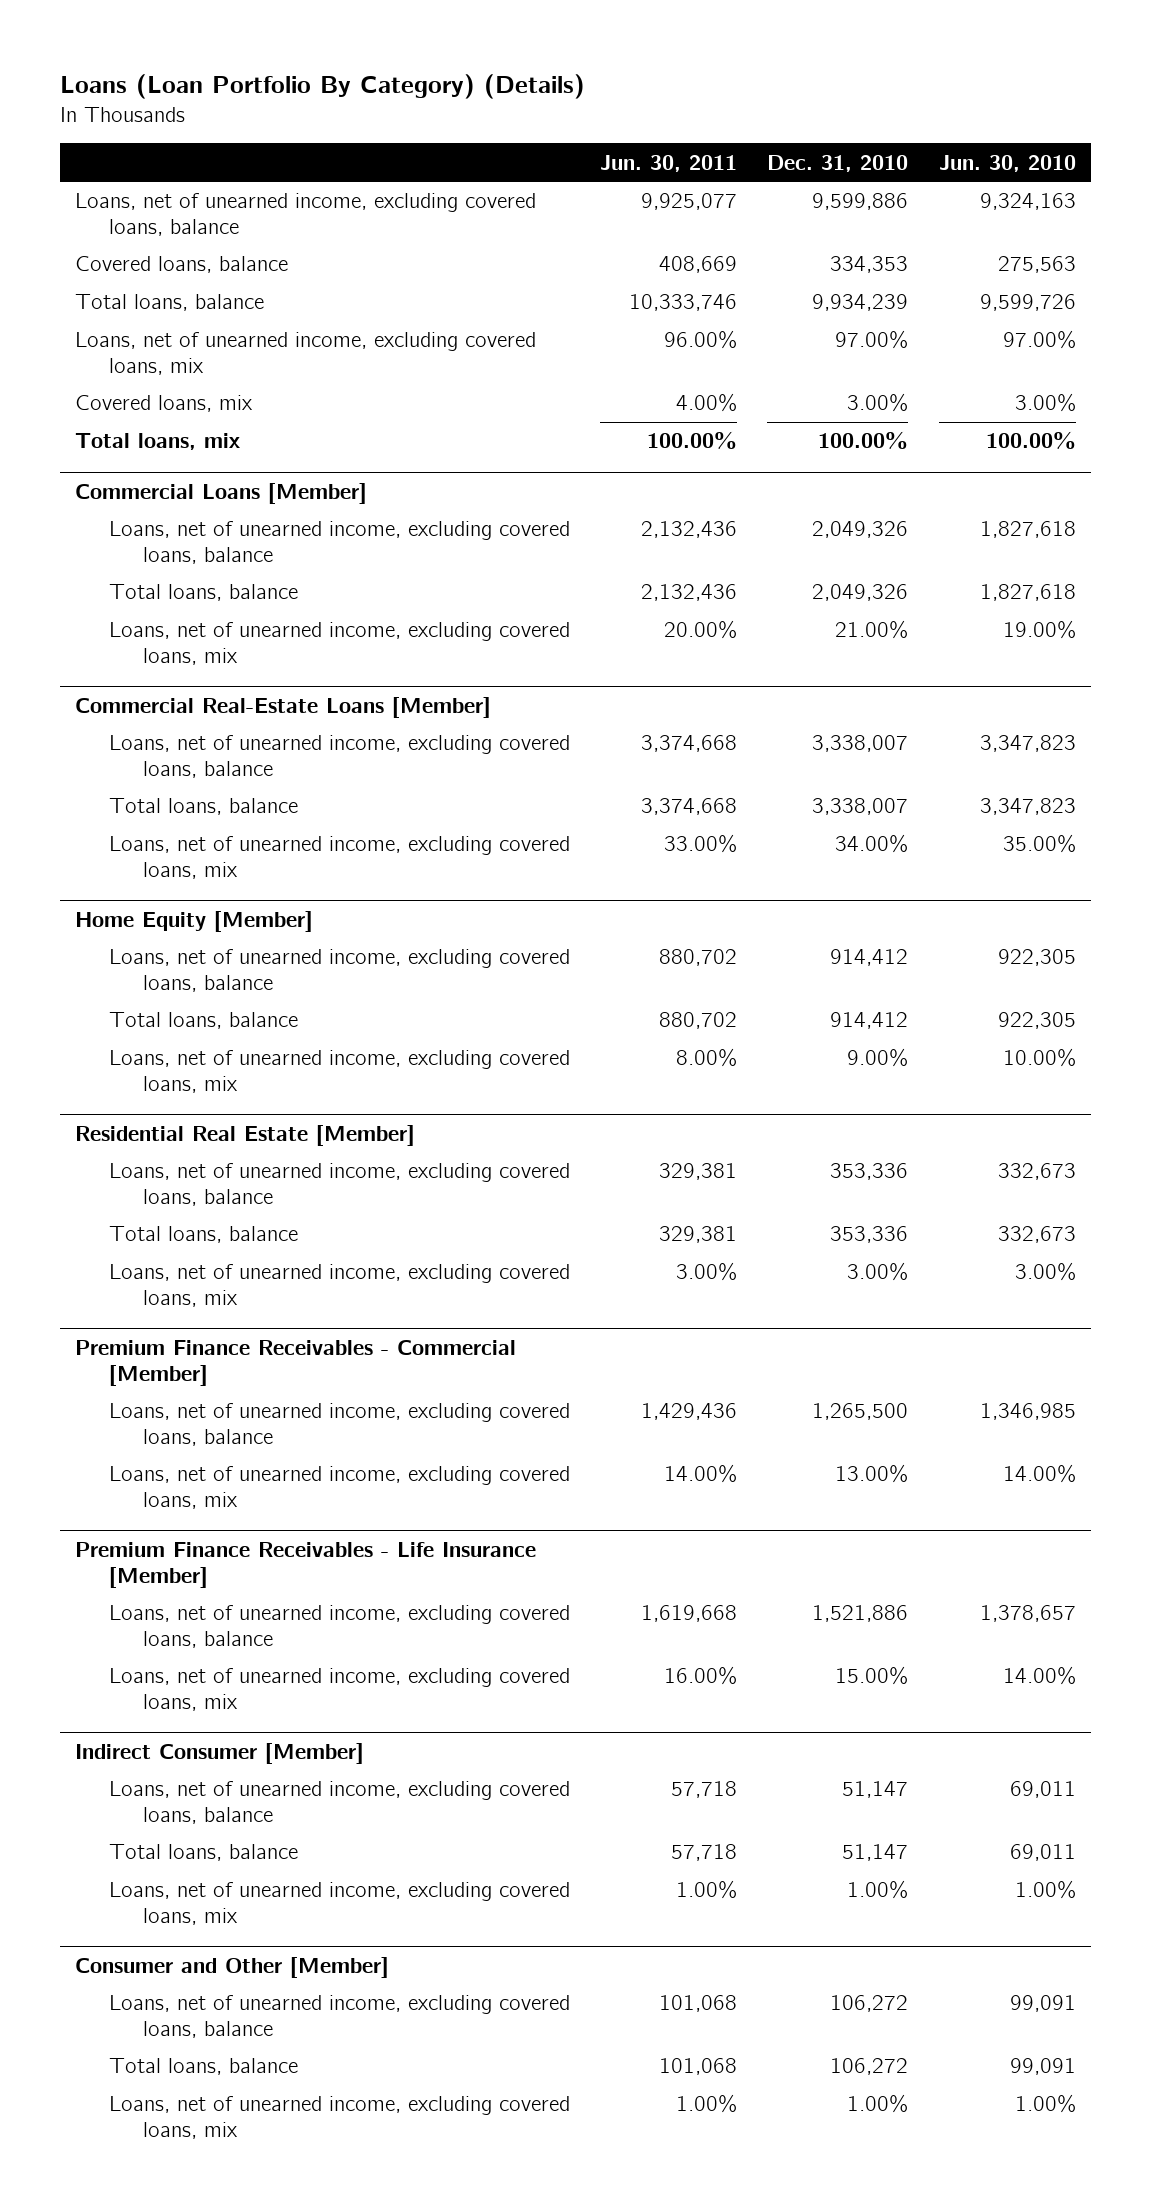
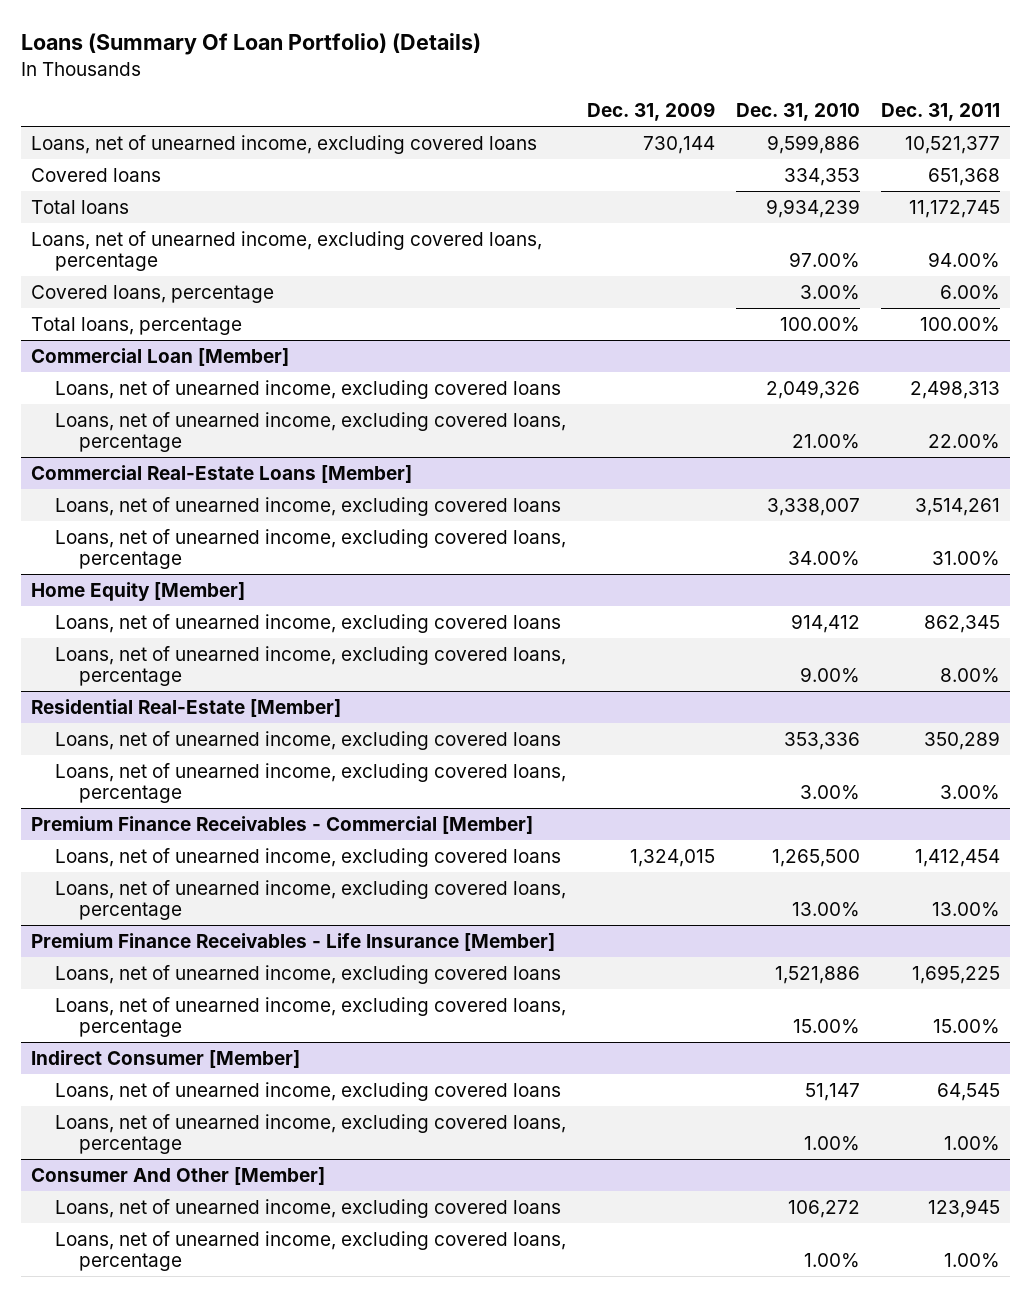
- Loans (Loan Portfolio By Category) (Details)
+ Loans (Summary Of Loan Portfolio) (Details)
- | Jun. 30, 2011 | Dec. 31, 2010 | Jun. 30, 2010
+ | Dec. 31, 2009 | Dec. 31, 2010 | Dec. 31, 2011
- Loans, net of unearned income, excluding covered loans, balance | 9,925,077 | 9,599,886 | 9,324,163
- Covered loans, balance | 408,669 | 334,353 | 275,563
- Total loans, balance | 10,333,746 | 9,934,239 | 9,599,726
- Loans, net of unearned income, excluding covered loans, mix | 96.00% | 97.00% | 97.00%
- Covered loans, mix | 4.00% | 3.00% | 3.00%
- Total loans, mix | 100.00% | 100.00% | 100.00%
- Commercial Loans [Member]
- Loans, net of unearned income, excluding covered loans, balance | 2,132,436 | 2,049,326 | 1,827,618
- Total loans, balance | 2,132,436 | 2,049,326 | 1,827,618
- Loans, net of unearned income, excluding covered loans, mix | 20.00% | 21.00% | 19.00%
+ Loans, net of unearned income, excluding covered loans | 730,144 | 9,599,886 | 10,521,377
+ Covered loans | | 334,353 | 651,368
+ Total loans | | 9,934,239 | 11,172,745
+ Loans, net of unearned income, excluding covered loans, percentage | | 97.00% | 94.00%
+ Covered loans, percentage | | 3.00% | 6.00%
+ Total loans, percentage | | 100.00% | 100.00%
+ Commercial Loan [Member]
+ Loans, net of unearned income, excluding covered loans | | 2,049,326 | 2,498,313
+ Loans, net of unearned income, excluding covered loans, percentage | | 21.00% | 22.00%
@ Commercial Real-Estate Loans [Member]
- Loans, net of unearned income, excluding covered loans, balance | 3,374,668 | 3,338,007 | 3,347,823
- Total loans, balance | 3,374,668 | 3,338,007 | 3,347,823
- Loans, net of unearned income, excluding covered loans, mix | 33.00% | 34.00% | 35.00%
+ Loans, net of unearned income, excluding covered loans | | 3,338,007 | 3,514,261
+ Loans, net of unearned income, excluding covered loans, percentage | | 34.00% | 31.00%
@ Home Equity [Member]
- Loans, net of unearned income, excluding covered loans, balance | 880,702 | 914,412 | 922,305
- Total loans, balance | 880,702 | 914,412 | 922,305
- Loans, net of unearned income, excluding covered loans, mix | 8.00% | 9.00% | 10.00%
- Residential Real Estate [Member]
- Loans, net of unearned income, excluding covered loans, balance | 329,381 | 353,336 | 332,673
- Total loans, balance | 329,381 | 353,336 | 332,673
- Loans, net of unearned income, excluding covered loans, mix | 3.00% | 3.00% | 3.00%
@ Home Equity [Member]
+ Loans, net of unearned income, excluding covered loans | | 914,412 | 862,345
+ Loans, net of unearned income, excluding covered loans, percentage | | 9.00% | 8.00%
+ Residential Real-Estate [Member]
+ Loans, net of unearned income, excluding covered loans | | 353,336 | 350,289
+ Loans, net of unearned income, excluding covered loans, percentage | | 3.00% | 3.00%
@ Premium Finance Receivables - Commercial [Member]
- Loans, net of unearned income, excluding covered loans, balance | 1,429,436 | 1,265,500 | 1,346,985
- Loans, net of unearned income, excluding covered loans, mix | 14.00% | 13.00% | 14.00%
+ Loans, net of unearned income, excluding covered loans | 1,324,015 | 1,265,500 | 1,412,454
+ Loans, net of unearned income, excluding covered loans, percentage | | 13.00% | 13.00%
@ Premium Finance Receivables - Life Insurance [Member]
- Loans, net of unearned income, excluding covered loans, balance | 1,619,668 | 1,521,886 | 1,378,657
- Loans, net of unearned income, excluding covered loans, mix | 16.00% | 15.00% | 14.00%
+ Loans, net of unearned income, excluding covered loans | | 1,521,886 | 1,695,225
+ Loans, net of unearned income, excluding covered loans, percentage | | 15.00% | 15.00%
@ Indirect Consumer [Member]
- Loans, net of unearned income, excluding covered loans, balance | 57,718 | 51,147 | 69,011
- Total loans, balance | 57,718 | 51,147 | 69,011
- Loans, net of unearned income, excluding covered loans, mix | 1.00% | 1.00% | 1.00%
- Consumer and Other [Member]
- Loans, net of unearned income, excluding covered loans, balance | 101,068 | 106,272 | 99,091
- Total loans, balance | 101,068 | 106,272 | 99,091
- Loans, net of unearned income, excluding covered loans, mix | 1.00% | 1.00% | 1.00%
@ Indirect Consumer [Member]
+ Loans, net of unearned income, excluding covered loans | | 51,147 | 64,545
+ Loans, net of unearned income, excluding covered loans, percentage | | 1.00% | 1.00%
+ Consumer And Other [Member]
+ Loans, net of unearned income, excluding covered loans | | 106,272 | 123,945
+ Loans, net of unearned income, excluding covered loans, percentage | | 1.00% | 1.00%

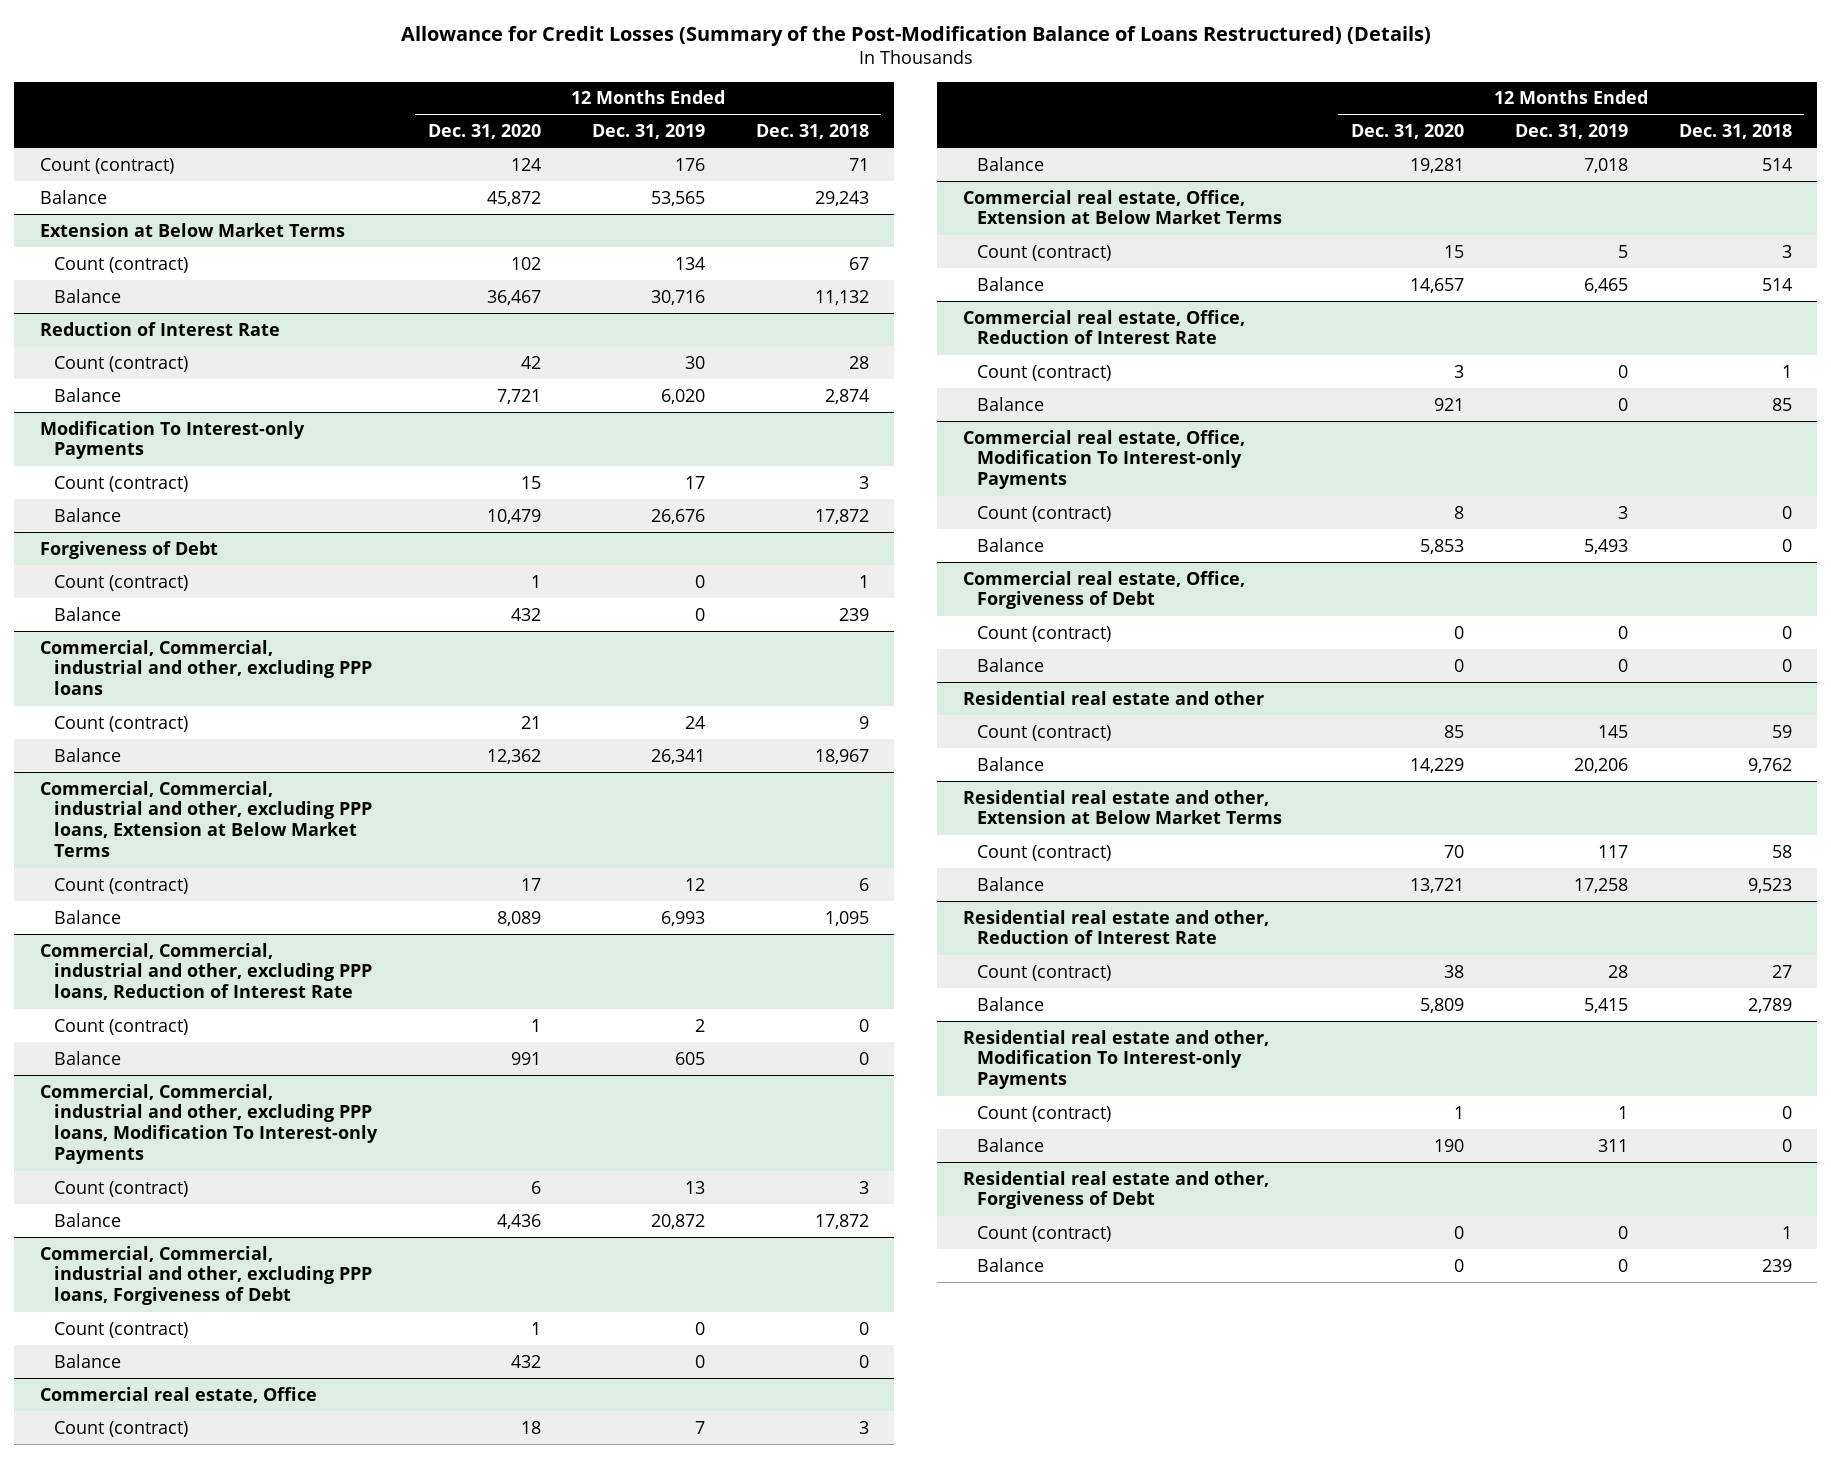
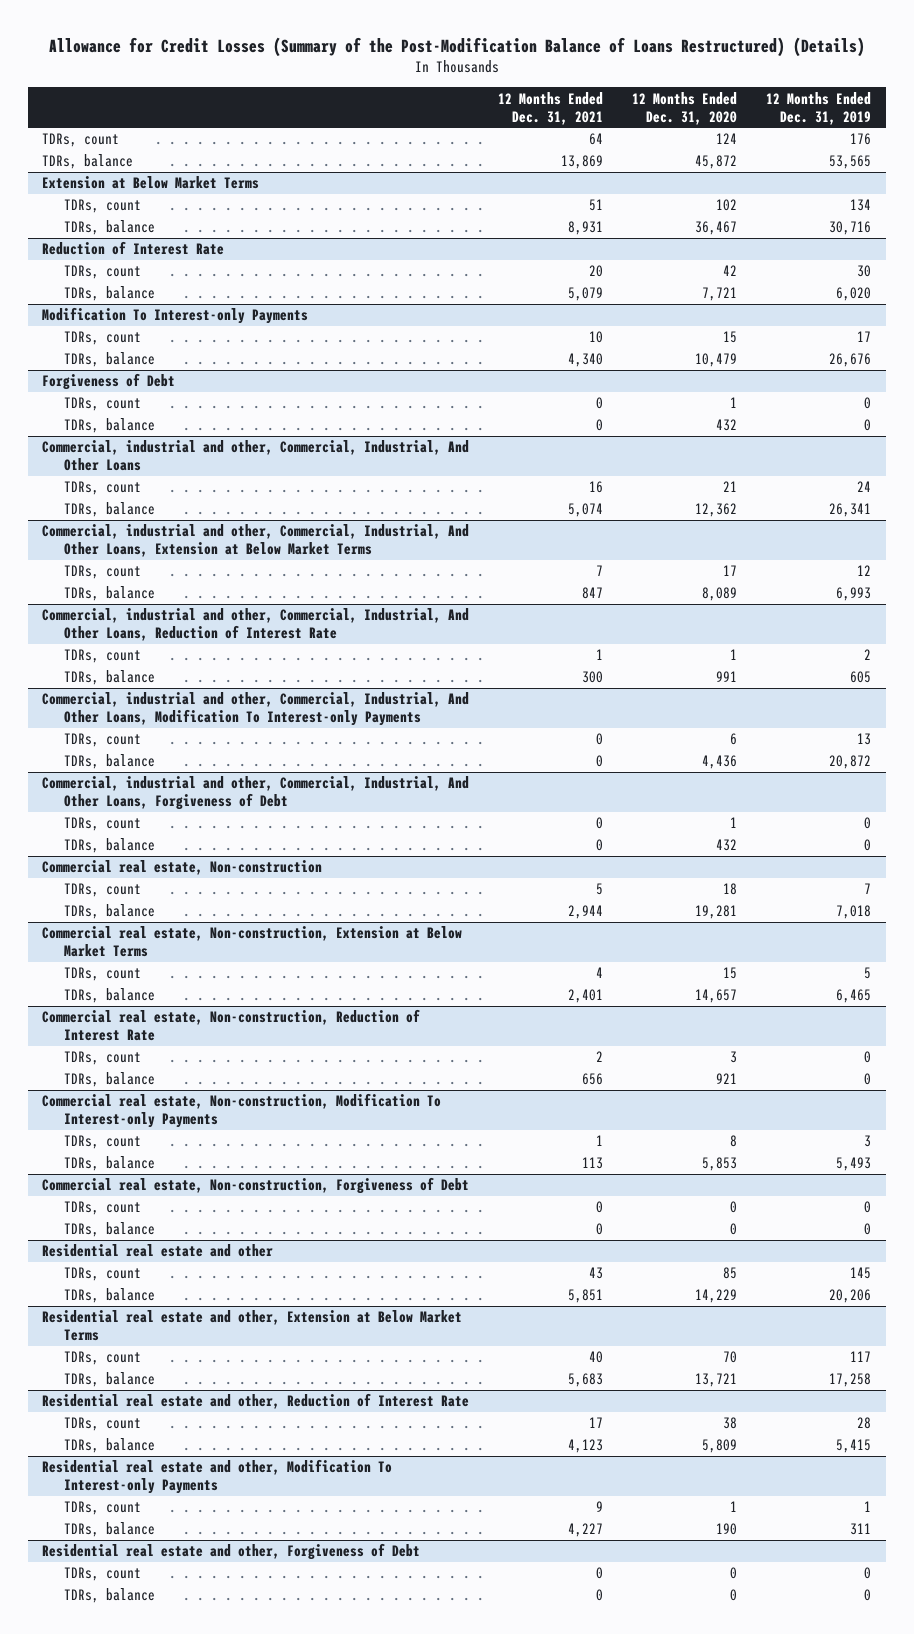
- | 12 Months Ended Dec. 31, 2020 | 12 Months Ended Dec. 31, 2019 | 12 Months Ended Dec. 31, 2018
+ | 12 Months Ended Dec. 31, 2021 | 12 Months Ended Dec. 31, 2020 | 12 Months Ended Dec. 31, 2019
- Count (contract) | 124 | 176 | 71
- Balance | 45,872 | 53,565 | 29,243
+ TDRs, count | 64 | 124 | 176
+ TDRs, balance | 13,869 | 45,872 | 53,565
@ Extension at Below Market Terms
- Count (contract) | 102 | 134 | 67
- Balance | 36,467 | 30,716 | 11,132
+ TDRs, count | 51 | 102 | 134
+ TDRs, balance | 8,931 | 36,467 | 30,716
@ Reduction of Interest Rate
- Count (contract) | 42 | 30 | 28
- Balance | 7,721 | 6,020 | 2,874
+ TDRs, count | 20 | 42 | 30
+ TDRs, balance | 5,079 | 7,721 | 6,020
@ Modification To Interest-only Payments
- Count (contract) | 15 | 17 | 3
- Balance | 10,479 | 26,676 | 17,872
+ TDRs, count | 10 | 15 | 17
+ TDRs, balance | 4,340 | 10,479 | 26,676
@ Forgiveness of Debt
- Count (contract) | 1 | 0 | 1
- Balance | 432 | 0 | 239
- Commercial, Commercial, industrial and other, excluding PPP loans
- Count (contract) | 21 | 24 | 9
- Balance | 12,362 | 26,341 | 18,967
- Commercial, Commercial, industrial and other, excluding PPP loans, Extension at Below Market Terms
- Count (contract) | 17 | 12 | 6
- Balance | 8,089 | 6,993 | 1,095
- Commercial, Commercial, industrial and other, excluding PPP loans, Reduction of Interest Rate
- Count (contract) | 1 | 2 | 0
- Balance | 991 | 605 | 0
- Commercial, Commercial, industrial and other, excluding PPP loans, Modification To Interest-only Payments
- Count (contract) | 6 | 13 | 3
- Balance | 4,436 | 20,872 | 17,872
- Commercial, Commercial, industrial and other, excluding PPP loans, Forgiveness of Debt
- Count (contract) | 1 | 0 | 0
- Balance | 432 | 0 | 0
- Commercial real estate, Office
- Count (contract) | 18 | 7 | 3
- Balance | 19,281 | 7,018 | 514
- Commercial real estate, Office, Extension at Below Market Terms
- Count (contract) | 15 | 5 | 3
- Balance | 14,657 | 6,465 | 514
- Commercial real estate, Office, Reduction of Interest Rate
- Count (contract) | 3 | 0 | 1
- Balance | 921 | 0 | 85
- Commercial real estate, Office, Modification To Interest-only Payments
- Count (contract) | 8 | 3 | 0
- Balance | 5,853 | 5,493 | 0
- Commercial real estate, Office, Forgiveness of Debt
- Count (contract) | 0 | 0 | 0
- Balance | 0 | 0 | 0
@ Forgiveness of Debt
+ TDRs, count | 0 | 1 | 0
+ TDRs, balance | 0 | 432 | 0
+ Commercial, industrial and other, Commercial, Industrial, And Other Loans
+ TDRs, count | 16 | 21 | 24
+ TDRs, balance | 5,074 | 12,362 | 26,341
+ Commercial, industrial and other, Commercial, Industrial, And Other Loans, Extension at Below Market Terms
+ TDRs, count | 7 | 17 | 12
+ TDRs, balance | 847 | 8,089 | 6,993
+ Commercial, industrial and other, Commercial, Industrial, And Other Loans, Reduction of Interest Rate
+ TDRs, count | 1 | 1 | 2
+ TDRs, balance | 300 | 991 | 605
+ Commercial, industrial and other, Commercial, Industrial, And Other Loans, Modification To Interest-only Payments
+ TDRs, count | 0 | 6 | 13
+ TDRs, balance | 0 | 4,436 | 20,872
+ Commercial, industrial and other, Commercial, Industrial, And Other Loans, Forgiveness of Debt
+ TDRs, count | 0 | 1 | 0
+ TDRs, balance | 0 | 432 | 0
+ Commercial real estate, Non-construction
+ TDRs, count | 5 | 18 | 7
+ TDRs, balance | 2,944 | 19,281 | 7,018
+ Commercial real estate, Non-construction, Extension at Below Market Terms
+ TDRs, count | 4 | 15 | 5
+ TDRs, balance | 2,401 | 14,657 | 6,465
+ Commercial real estate, Non-construction, Reduction of Interest Rate
+ TDRs, count | 2 | 3 | 0
+ TDRs, balance | 656 | 921 | 0
+ Commercial real estate, Non-construction, Modification To Interest-only Payments
+ TDRs, count | 1 | 8 | 3
+ TDRs, balance | 113 | 5,853 | 5,493
+ Commercial real estate, Non-construction, Forgiveness of Debt
+ TDRs, count | 0 | 0 | 0
+ TDRs, balance | 0 | 0 | 0
@ Residential real estate and other
- Count (contract) | 85 | 145 | 59
- Balance | 14,229 | 20,206 | 9,762
+ TDRs, count | 43 | 85 | 145
+ TDRs, balance | 5,851 | 14,229 | 20,206
@ Residential real estate and other, Extension at Below Market Terms
- Count (contract) | 70 | 117 | 58
- Balance | 13,721 | 17,258 | 9,523
+ TDRs, count | 40 | 70 | 117
+ TDRs, balance | 5,683 | 13,721 | 17,258
@ Residential real estate and other, Reduction of Interest Rate
- Count (contract) | 38 | 28 | 27
- Balance | 5,809 | 5,415 | 2,789
+ TDRs, count | 17 | 38 | 28
+ TDRs, balance | 4,123 | 5,809 | 5,415
@ Residential real estate and other, Modification To Interest-only Payments
- Count (contract) | 1 | 1 | 0
- Balance | 190 | 311 | 0
+ TDRs, count | 9 | 1 | 1
+ TDRs, balance | 4,227 | 190 | 311
@ Residential real estate and other, Forgiveness of Debt
- Count (contract) | 0 | 0 | 1
- Balance | 0 | 0 | 239
+ TDRs, count | 0 | 0 | 0
+ TDRs, balance | 0 | 0 | 0

